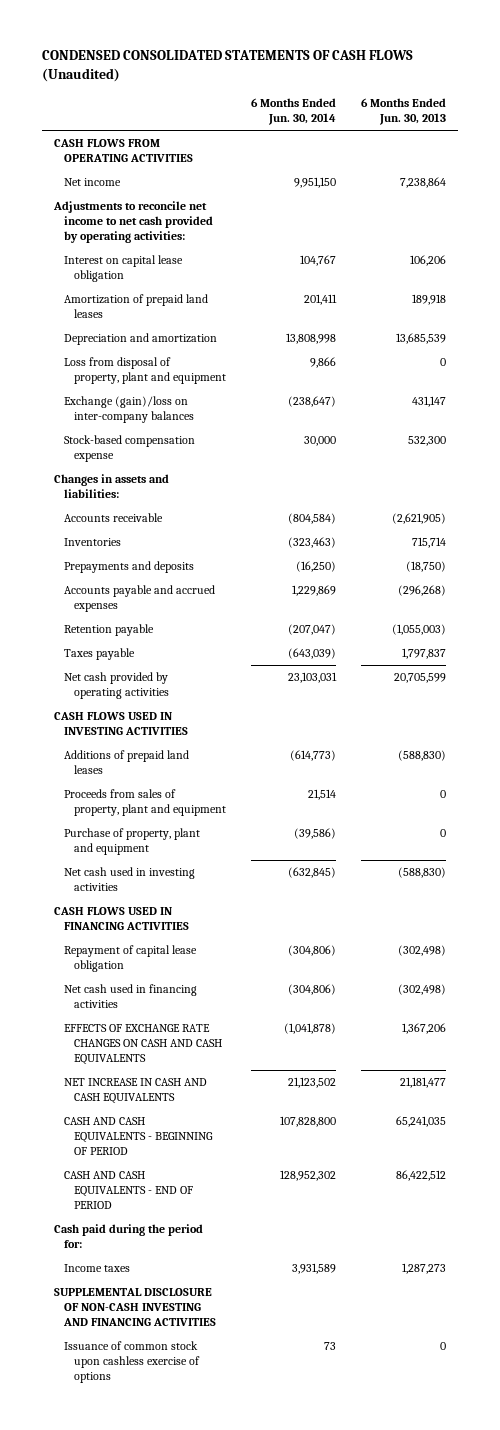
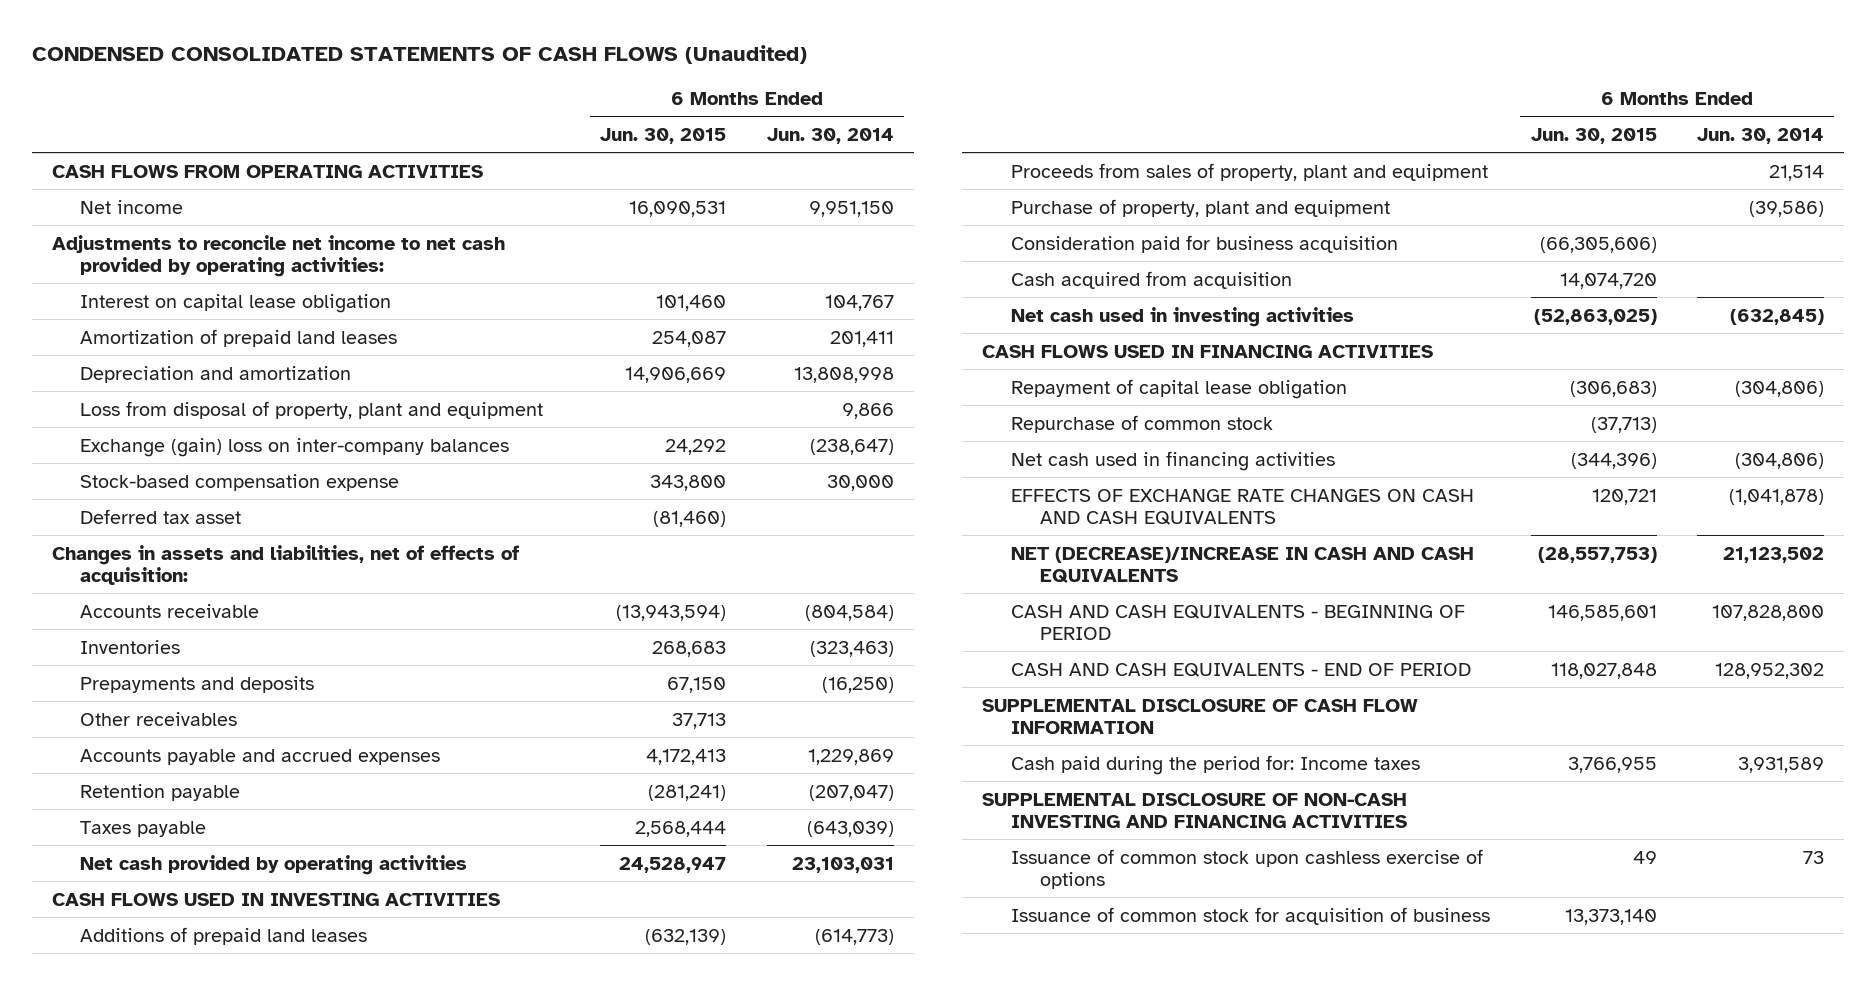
- | 6 Months Ended Jun. 30, 2014 | 6 Months Ended Jun. 30, 2013
+ | 6 Months Ended Jun. 30, 2015 | 6 Months Ended Jun. 30, 2014
- Exchange (gain)/loss on inter-company balances | (238,647) | 431,147
+ Exchange (gain) loss on inter-company balances | 24,292 | (238,647)
- Changes in assets and liabilities:
+ Deferred tax asset | (81,460) |
+ Changes in assets and liabilities, net of effects of acquisition:
+ Other receivables | 37,713 |
+ Consideration paid for business acquisition | (66,305,606) |
+ Cash acquired from acquisition | 14,074,720 |
+ Repurchase of common stock | (37,713) |
- NET INCREASE IN CASH AND CASH EQUIVALENTS | 21,123,502 | 21,181,477
+ NET (DECREASE)/INCREASE IN CASH AND CASH EQUIVALENTS | (28,557,753) | 21,123,502
- Cash paid during the period for:
- Income taxes | 3,931,589 | 1,287,273
+ SUPPLEMENTAL DISCLOSURE OF CASH FLOW INFORMATION
+ Cash paid during the period for: Income taxes | 3,766,955 | 3,931,589
+ Issuance of common stock for acquisition of business | 13,373,140 |

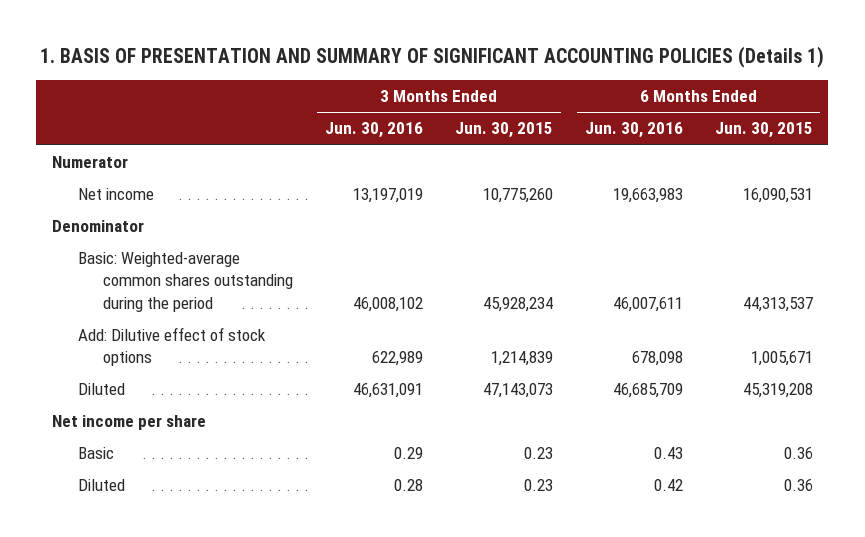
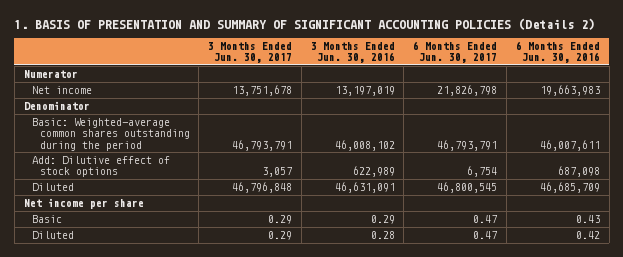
- 1. BASIS OF PRESENTATION AND SUMMARY OF SIGNIFICANT ACCOUNTING POLICIES (Details 1)
+ 1. BASIS OF PRESENTATION AND SUMMARY OF SIGNIFICANT ACCOUNTING POLICIES (Details 2)
- | 3 Months Ended Jun. 30, 2016 | 3 Months Ended Jun. 30, 2015 | 6 Months Ended Jun. 30, 2016 | 6 Months Ended Jun. 30, 2015
+ | 3 Months Ended Jun. 30, 2017 | 3 Months Ended Jun. 30, 2016 | 6 Months Ended Jun. 30, 2017 | 6 Months Ended Jun. 30, 2016
- Add: Dilutive effect of stock options | 622,989 | 1,214,839 | 678,098 | 1,005,671
+ Add: Dilutive effect of stock options | 3,057 | 622,989 | 6,754 | 687,098

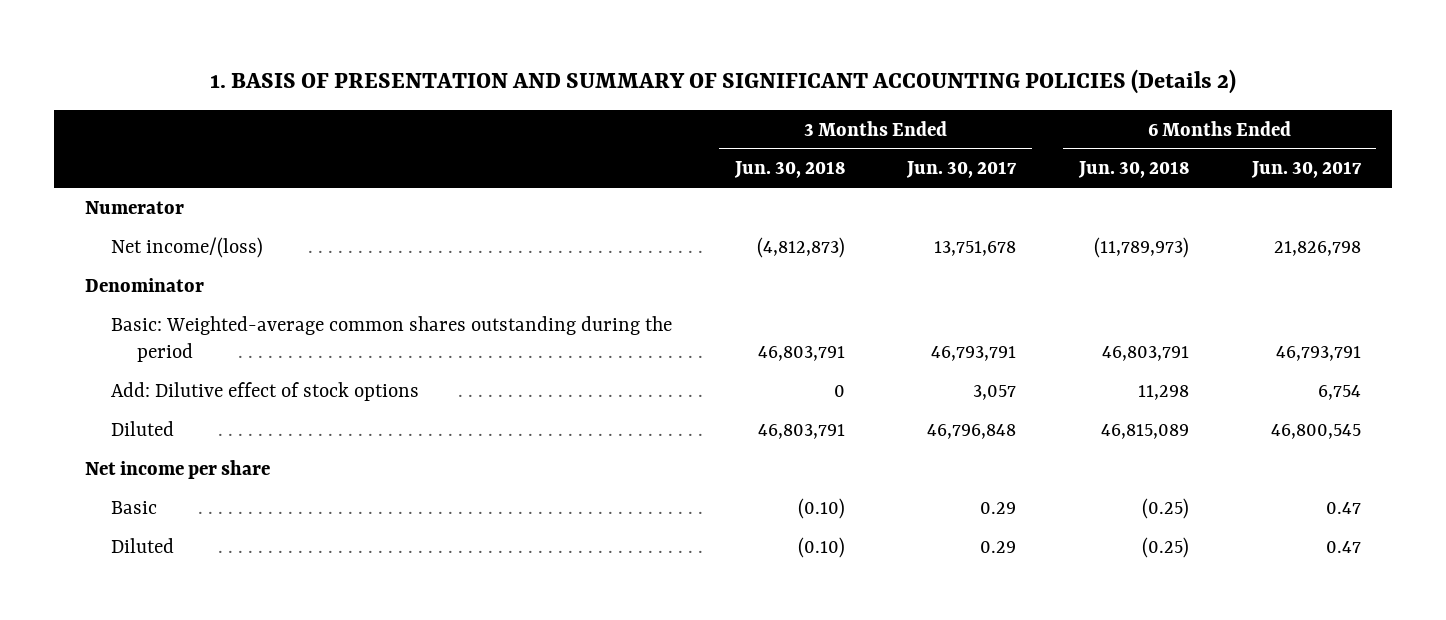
- | 3 Months Ended Jun. 30, 2017 | 3 Months Ended Jun. 30, 2016 | 6 Months Ended Jun. 30, 2017 | 6 Months Ended Jun. 30, 2016
+ | 3 Months Ended Jun. 30, 2018 | 3 Months Ended Jun. 30, 2017 | 6 Months Ended Jun. 30, 2018 | 6 Months Ended Jun. 30, 2017
- Net income | 13,751,678 | 13,197,019 | 21,826,798 | 19,663,983
+ Net income/(loss) | (4,812,873) | 13,751,678 | (11,789,973) | 21,826,798

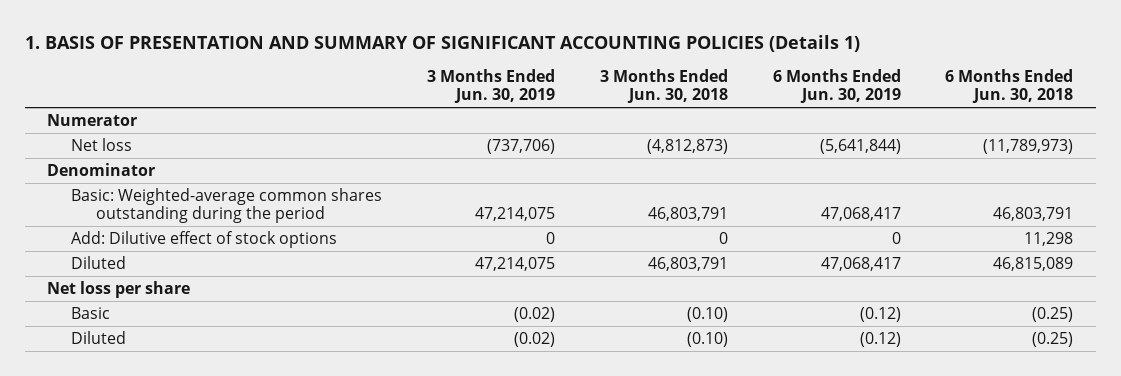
- 1. BASIS OF PRESENTATION AND SUMMARY OF SIGNIFICANT ACCOUNTING POLICIES (Details 2)
+ 1. BASIS OF PRESENTATION AND SUMMARY OF SIGNIFICANT ACCOUNTING POLICIES (Details 1)
- | 3 Months Ended Jun. 30, 2018 | 3 Months Ended Jun. 30, 2017 | 6 Months Ended Jun. 30, 2018 | 6 Months Ended Jun. 30, 2017
+ | 3 Months Ended Jun. 30, 2019 | 3 Months Ended Jun. 30, 2018 | 6 Months Ended Jun. 30, 2019 | 6 Months Ended Jun. 30, 2018
- Net income/(loss) | (4,812,873) | 13,751,678 | (11,789,973) | 21,826,798
+ Net loss | (737,706) | (4,812,873) | (5,641,844) | (11,789,973)
- Net income per share
+ Net loss per share

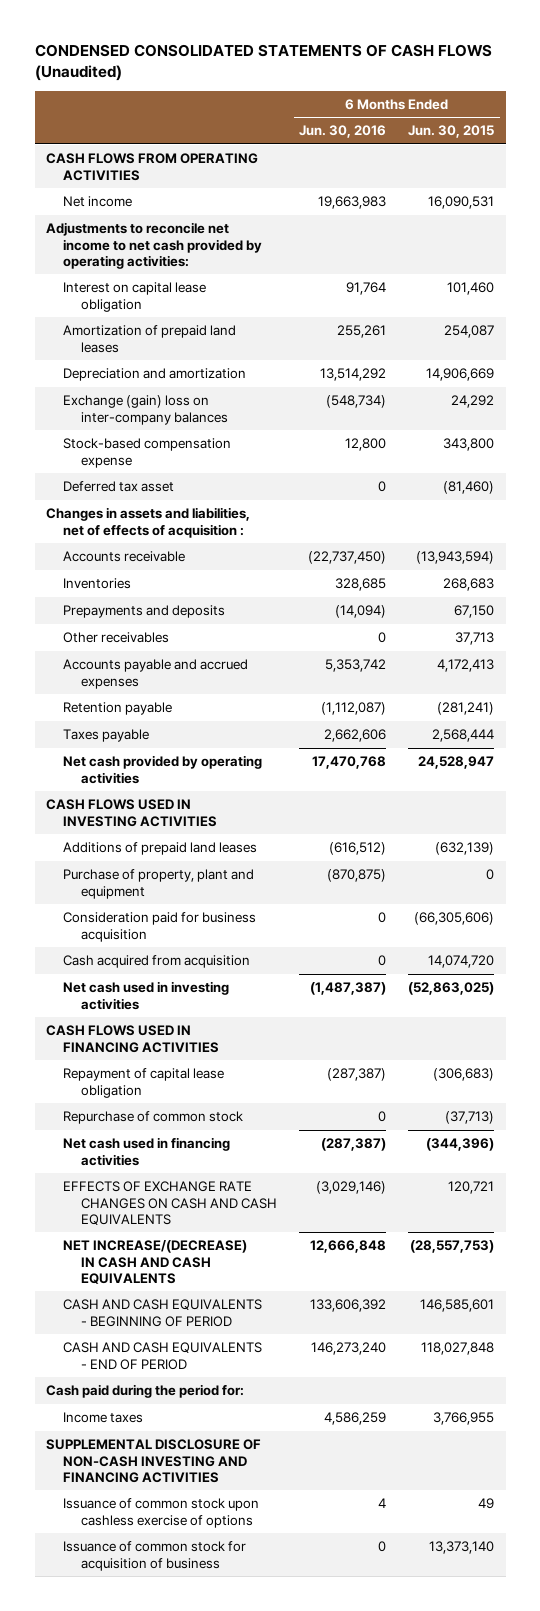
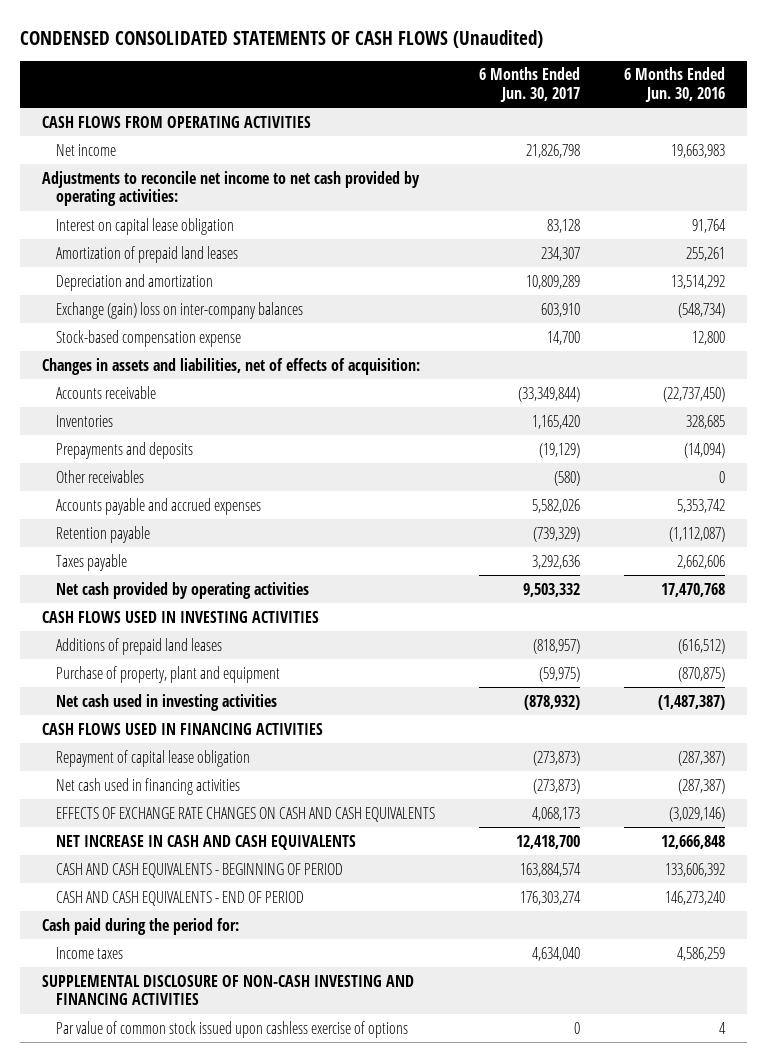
- | 6 Months Ended Jun. 30, 2016 | 6 Months Ended Jun. 30, 2015
+ | 6 Months Ended Jun. 30, 2017 | 6 Months Ended Jun. 30, 2016
- Deferred tax asset | 0 | (81,460)
- Changes in assets and liabilities, net of effects of acquisition :
+ Changes in assets and liabilities, net of effects of acquisition:
- Consideration paid for business acquisition | 0 | (66,305,606)
- Cash acquired from acquisition | 0 | 14,074,720
- Repurchase of common stock | 0 | (37,713)
- NET INCREASE/(DECREASE) IN CASH AND CASH EQUIVALENTS | 12,666,848 | (28,557,753)
+ NET INCREASE IN CASH AND CASH EQUIVALENTS | 12,418,700 | 12,666,848
- Issuance of common stock upon cashless exercise of options | 4 | 49
- Issuance of common stock for acquisition of business | 0 | 13,373,140
+ Par value of common stock issued upon cashless exercise of options | 0 | 4

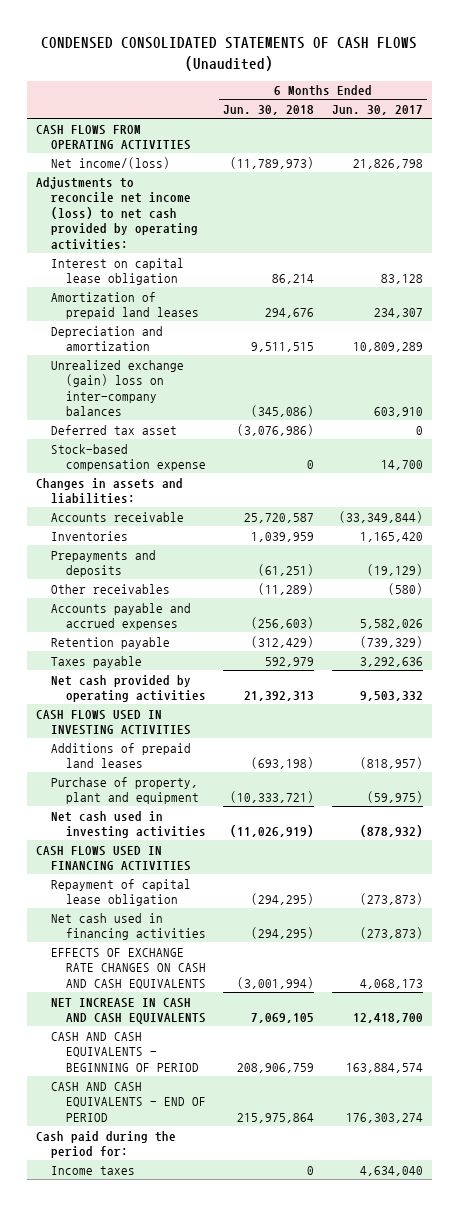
- | 6 Months Ended Jun. 30, 2017 | 6 Months Ended Jun. 30, 2016
+ | 6 Months Ended Jun. 30, 2018 | 6 Months Ended Jun. 30, 2017
- Net income | 21,826,798 | 19,663,983
- Adjustments to reconcile net income to net cash provided by operating activities:
+ Net income/(loss) | (11,789,973) | 21,826,798
+ Adjustments to reconcile net income (loss) to net cash provided by operating activities:
- Exchange (gain) loss on inter-company balances | 603,910 | (548,734)
+ Unrealized exchange (gain) loss on inter-company balances | (345,086) | 603,910
+ Deferred tax asset | (3,076,986) | 0
- Changes in assets and liabilities, net of effects of acquisition:
+ Changes in assets and liabilities:
- SUPPLEMENTAL DISCLOSURE OF NON-CASH INVESTING AND FINANCING ACTIVITIES
- Par value of common stock issued upon cashless exercise of options | 0 | 4

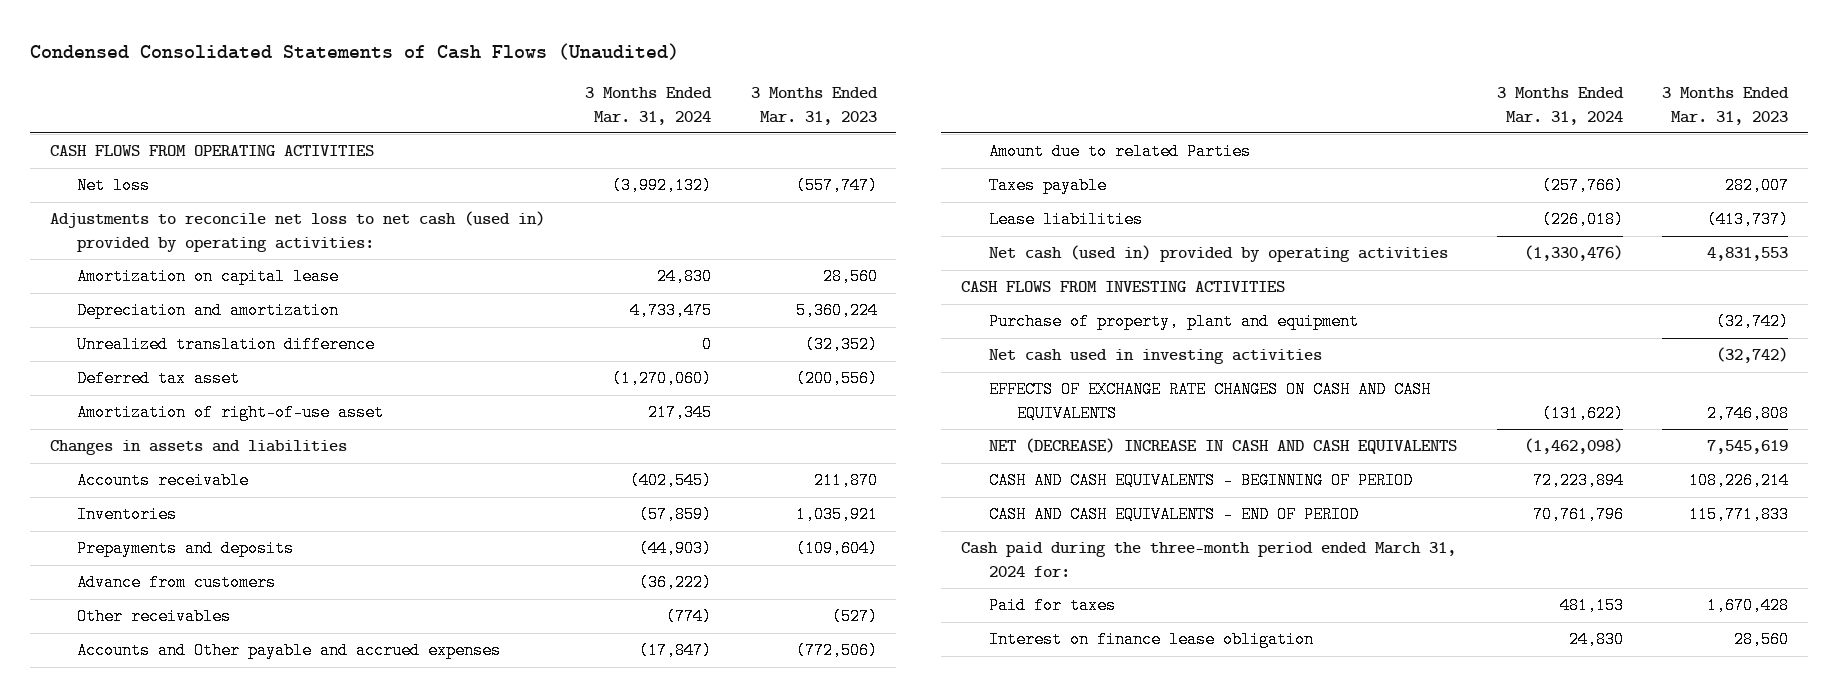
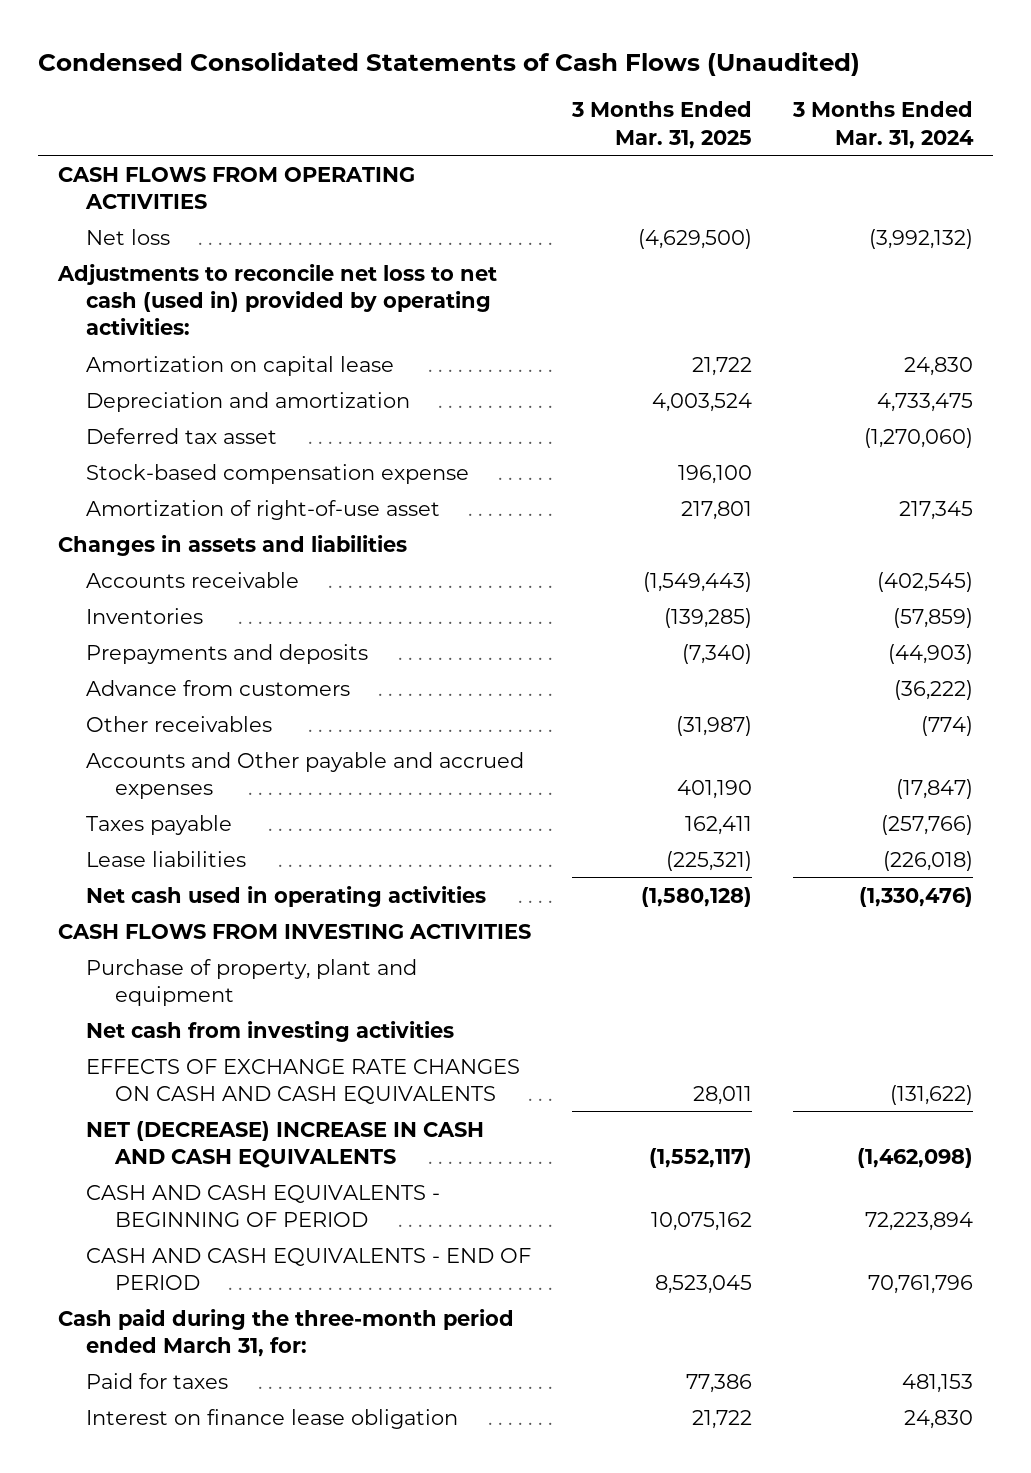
- | 3 Months Ended Mar. 31, 2024 | 3 Months Ended Mar. 31, 2023
+ | 3 Months Ended Mar. 31, 2025 | 3 Months Ended Mar. 31, 2024
- Unrealized translation difference | 0 | (32,352)
+ Stock-based compensation expense | 196,100 |
- Amount due to related Parties
- Net cash (used in) provided by operating activities | (1,330,476) | 4,831,553
+ Net cash used in operating activities | (1,580,128) | (1,330,476)
- Net cash used in investing activities | | (32,742)
+ Net cash from investing activities
- Cash paid during the three-month period ended March 31, 2024 for:
+ Cash paid during the three-month period ended March 31, for:

